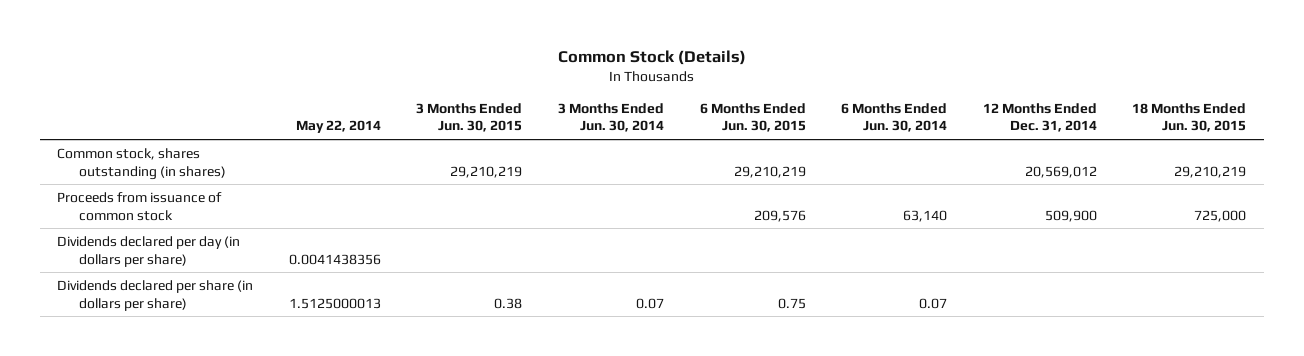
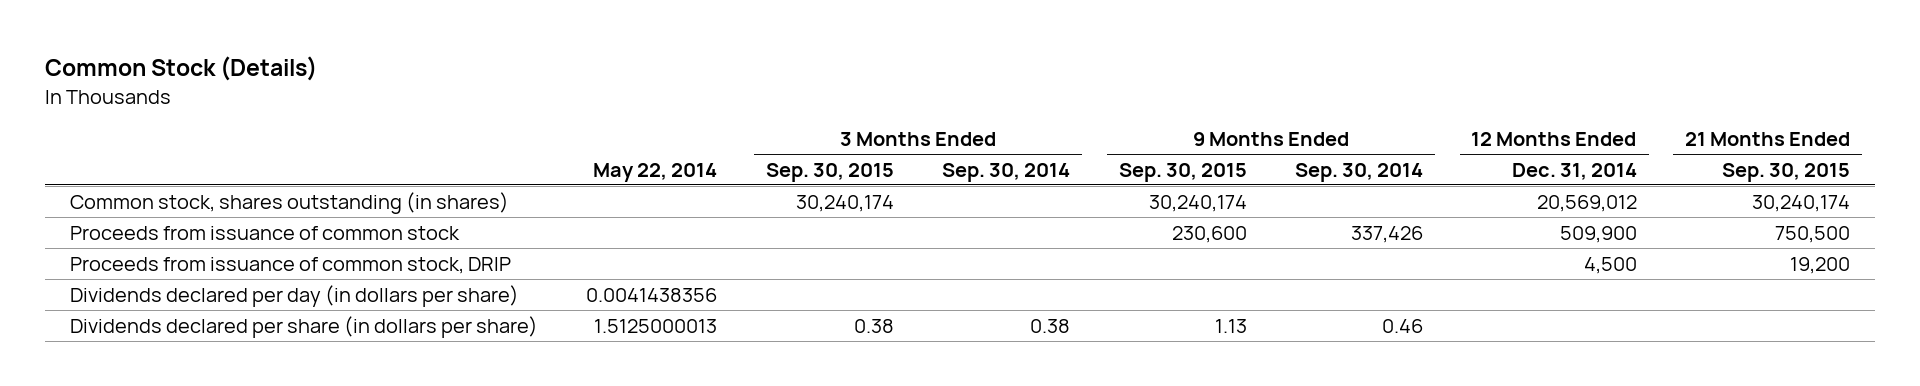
- | May 22, 2014 | 3 Months Ended Jun. 30, 2015 | 3 Months Ended Jun. 30, 2014 | 6 Months Ended Jun. 30, 2015 | 6 Months Ended Jun. 30, 2014 | 12 Months Ended Dec. 31, 2014 | 18 Months Ended Jun. 30, 2015
+ | May 22, 2014 | 3 Months Ended Sep. 30, 2015 | 3 Months Ended Sep. 30, 2014 | 9 Months Ended Sep. 30, 2015 | 9 Months Ended Sep. 30, 2014 | 12 Months Ended Dec. 31, 2014 | 21 Months Ended Sep. 30, 2015
+ Proceeds from issuance of common stock, DRIP | | | | | | 4,500 | 19,200

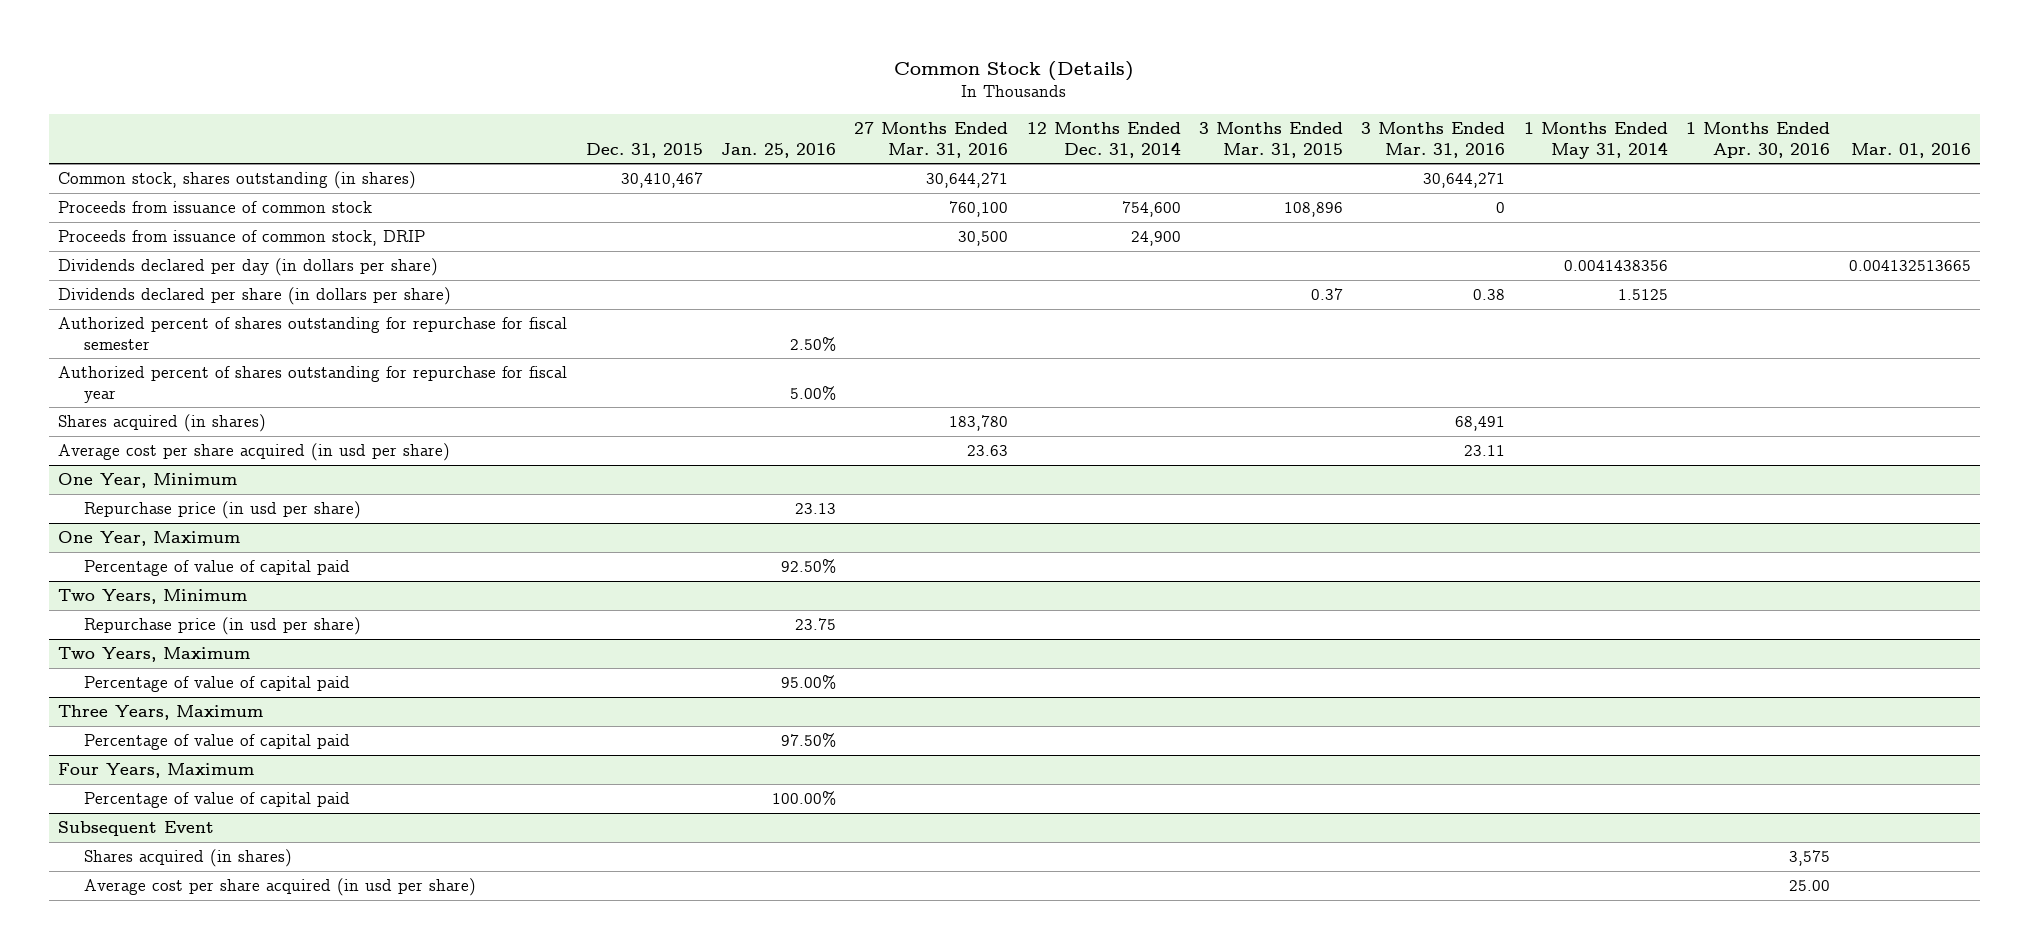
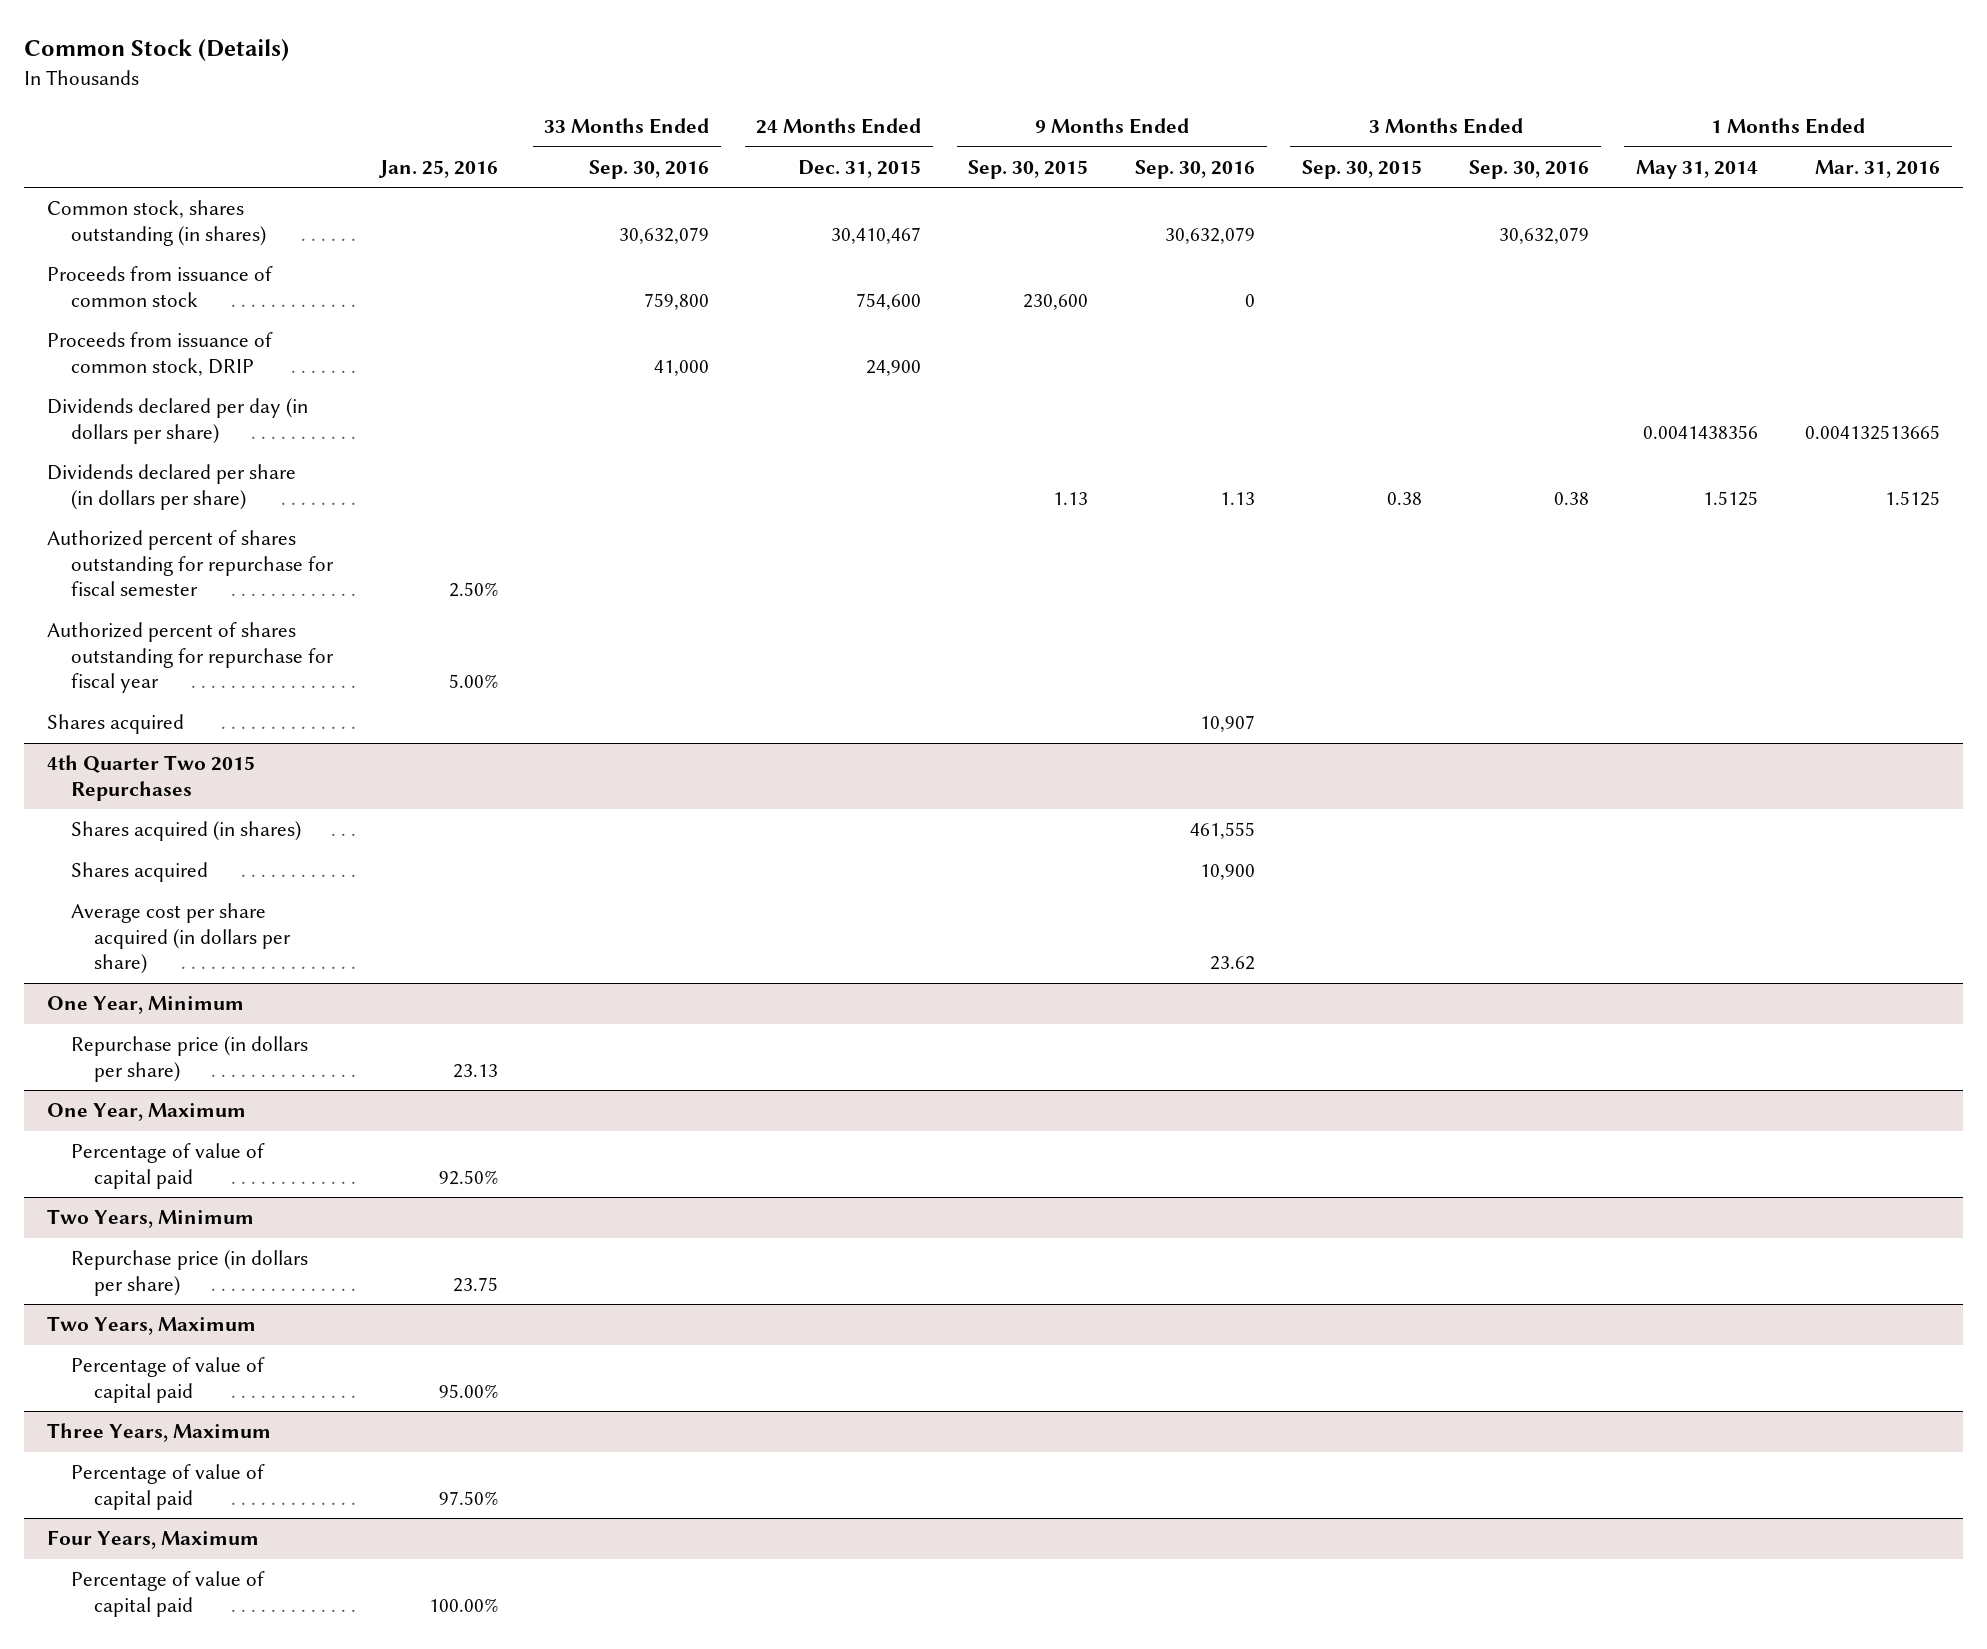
- | Dec. 31, 2015 | Jan. 25, 2016 | 27 Months Ended Mar. 31, 2016 | 12 Months Ended Dec. 31, 2014 | 3 Months Ended Mar. 31, 2015 | 3 Months Ended Mar. 31, 2016 | 1 Months Ended May 31, 2014 | 1 Months Ended Apr. 30, 2016 | Mar. 01, 2016
+ | Jan. 25, 2016 | 33 Months Ended Sep. 30, 2016 | 24 Months Ended Dec. 31, 2015 | 9 Months Ended Sep. 30, 2015 | 9 Months Ended Sep. 30, 2016 | 3 Months Ended Sep. 30, 2015 | 3 Months Ended Sep. 30, 2016 | 1 Months Ended May 31, 2014 | 1 Months Ended Mar. 31, 2016
- Shares acquired (in shares) | | | 183,780 | | | 68,491 | | |
- Average cost per share acquired (in usd per share) | | | 23.63 | | | 23.11 | | |
+ Shares acquired | | | | | 10,907 | | | |
+ 4th Quarter Two 2015 Repurchases
+ Shares acquired (in shares) | | | | | 461,555 | | | |
+ Shares acquired | | | | | 10,900 | | | |
+ Average cost per share acquired (in dollars per share) | | | | | 23.62 | | | |
@ One Year, Minimum
- Repurchase price (in usd per share) | | 23.13 | | | | | | |
+ Repurchase price (in dollars per share) | 23.13 | | | | | | | |
@ Two Years, Minimum
- Repurchase price (in usd per share) | | 23.75 | | | | | | |
+ Repurchase price (in dollars per share) | 23.75 | | | | | | | |
- Subsequent Event
- Shares acquired (in shares) | | | | | | | | 3,575 |
- Average cost per share acquired (in usd per share) | | | | | | | | 25.00 |

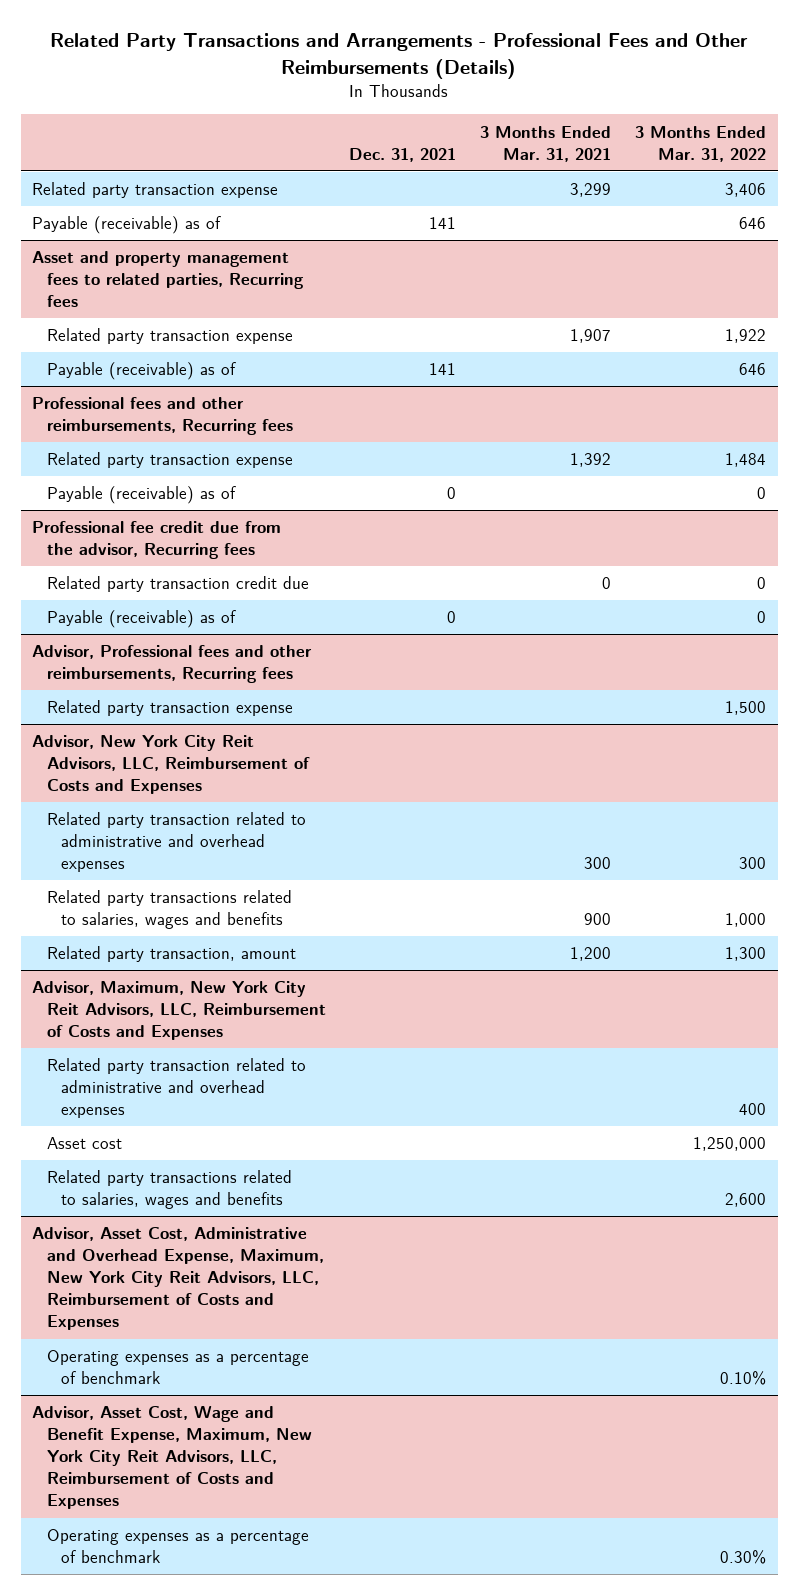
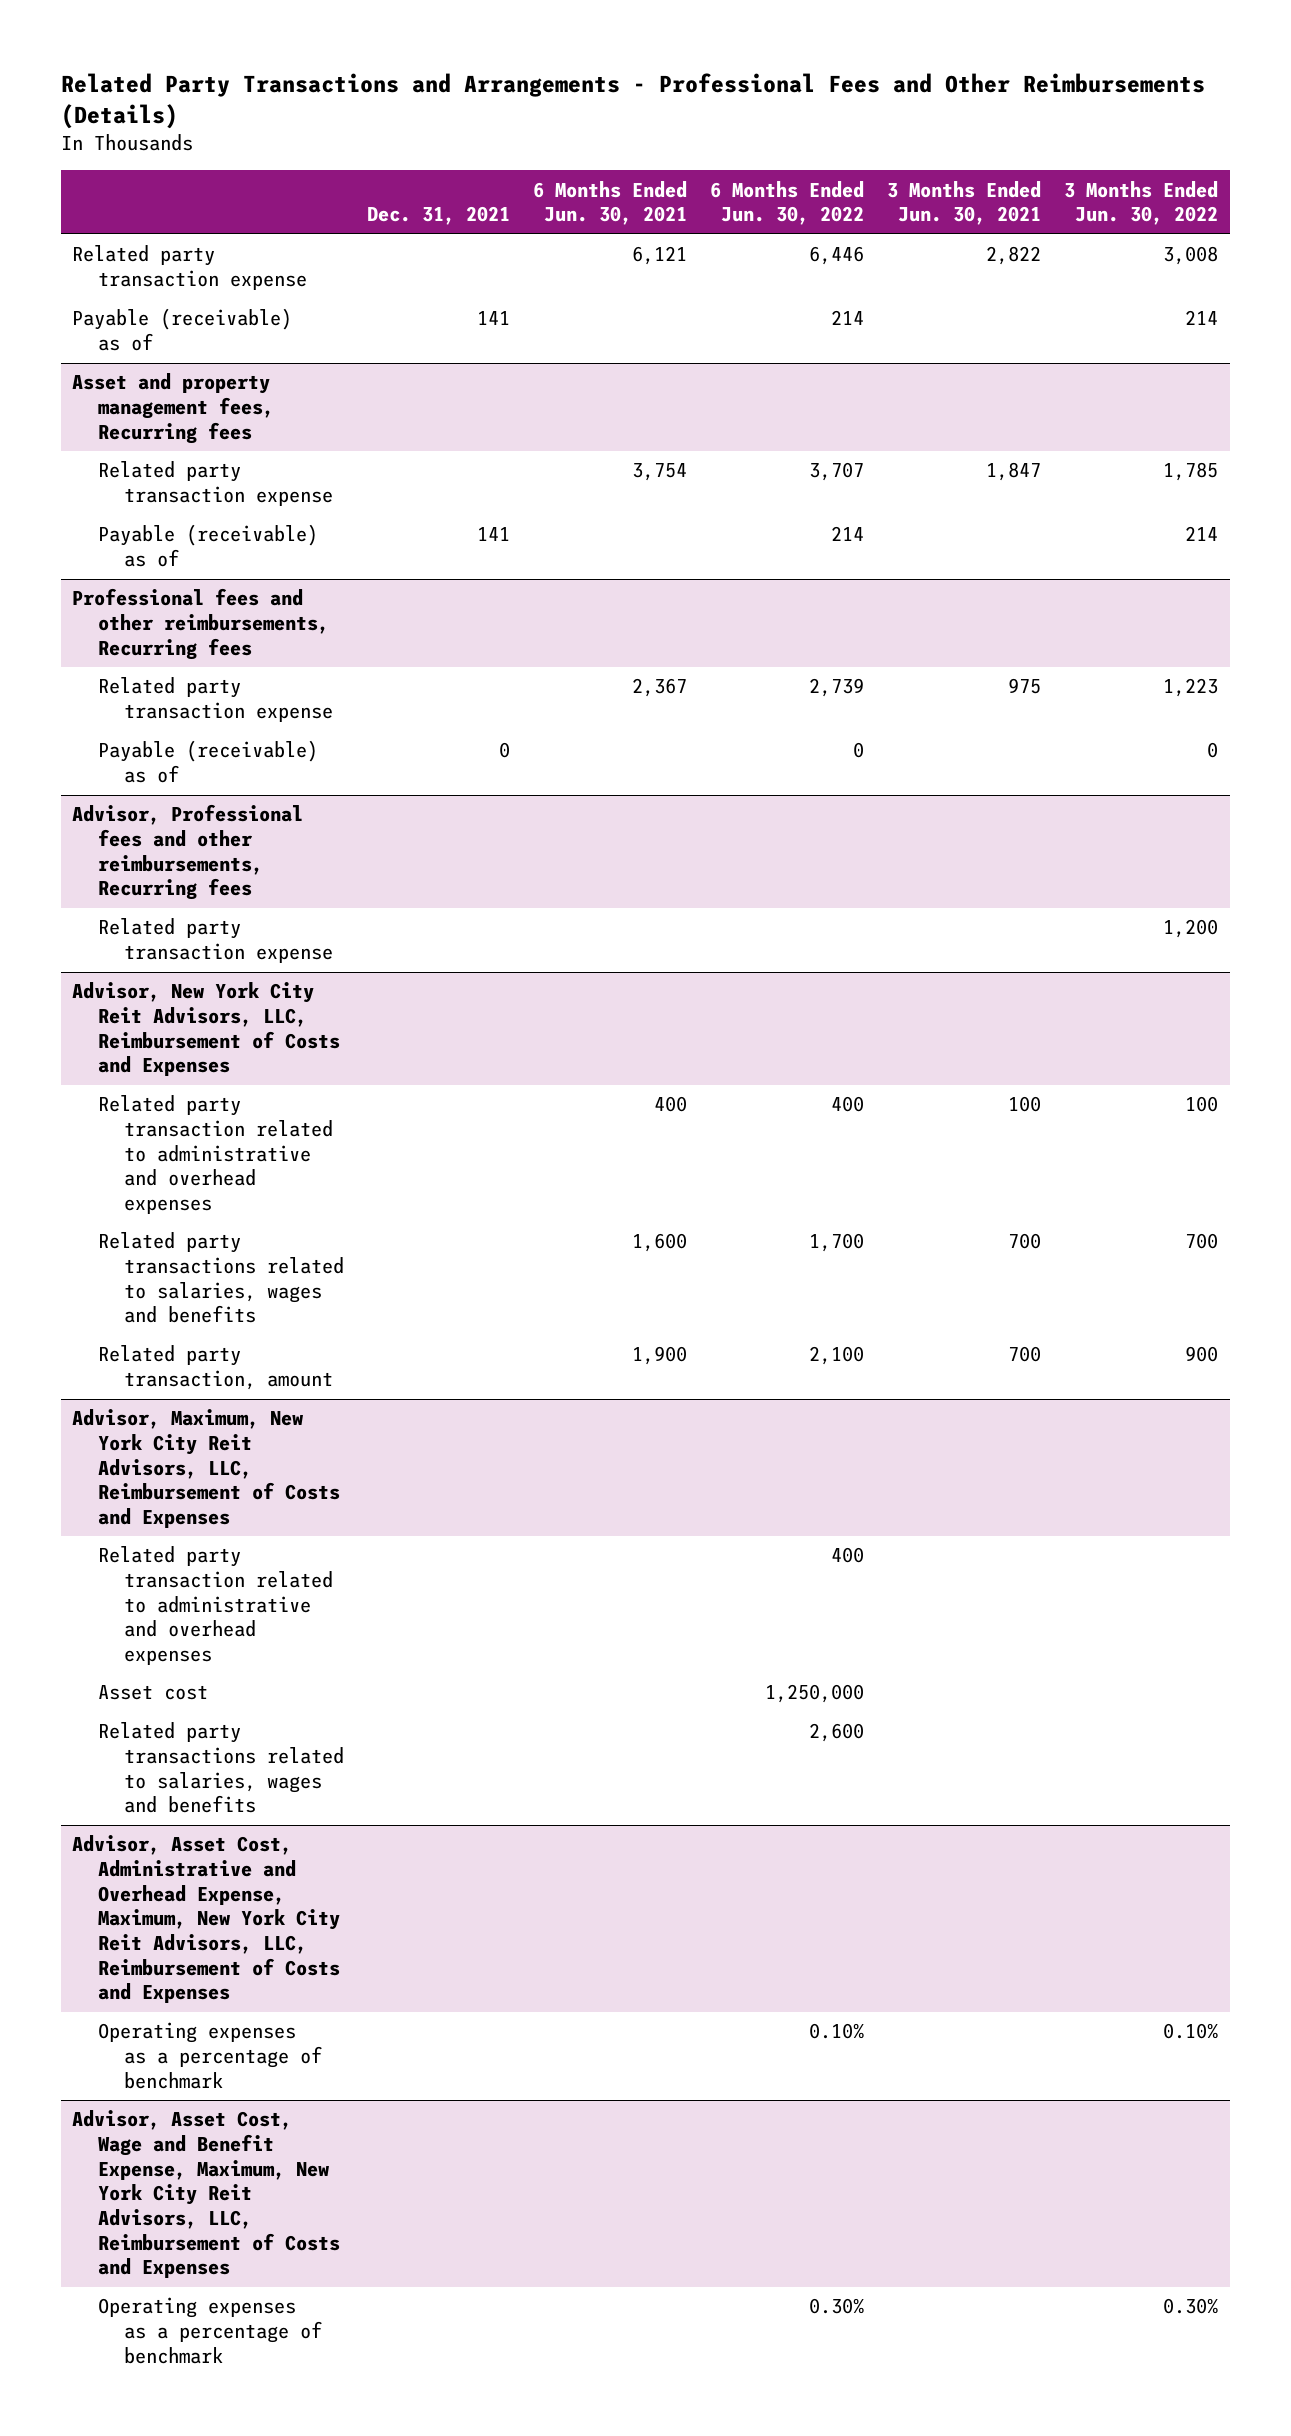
- | Dec. 31, 2021 | 3 Months Ended Mar. 31, 2021 | 3 Months Ended Mar. 31, 2022
+ | Dec. 31, 2021 | 6 Months Ended Jun. 30, 2021 | 6 Months Ended Jun. 30, 2022 | 3 Months Ended Jun. 30, 2021 | 3 Months Ended Jun. 30, 2022
- Asset and property management fees to related parties, Recurring fees
+ Asset and property management fees, Recurring fees
- Professional fee credit due from the advisor, Recurring fees
- Related party transaction credit due | | 0 | 0
- Payable (receivable) as of | 0 | | 0

